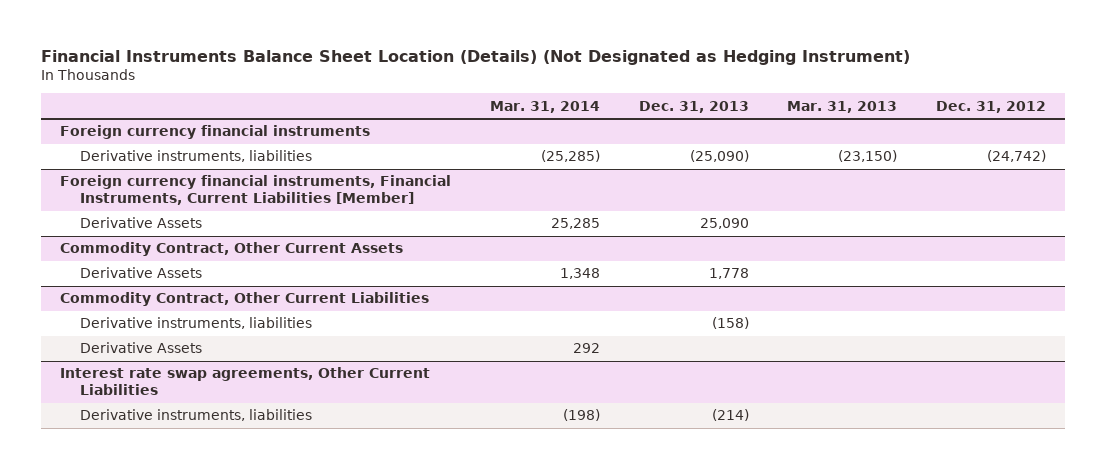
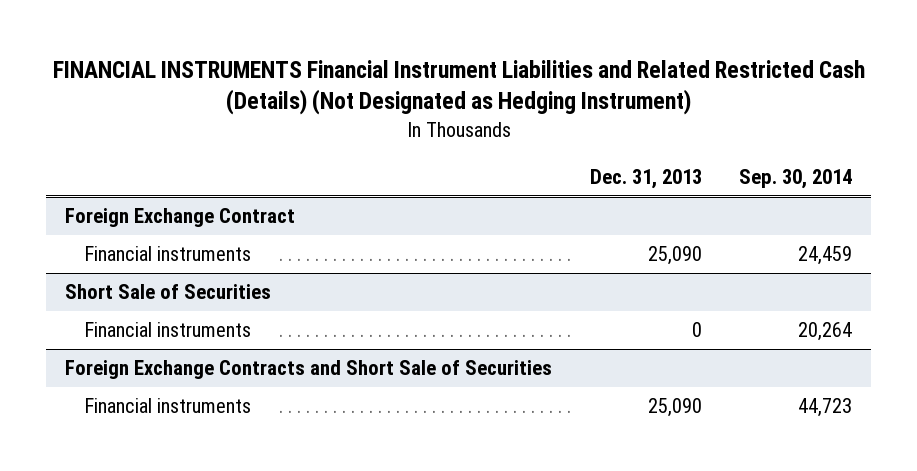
- Financial Instruments Balance Sheet Location (Details) (Not Designated as Hedging Instrument)
+ FINANCIAL INSTRUMENTS Financial Instrument Liabilities and Related Restricted Cash (Details) (Not Designated as Hedging Instrument)
- | Mar. 31, 2014 | Dec. 31, 2013 | Mar. 31, 2013 | Dec. 31, 2012
+ | Dec. 31, 2013 | Sep. 30, 2014
- Foreign currency financial instruments
- Derivative instruments, liabilities | (25,285) | (25,090) | (23,150) | (24,742)
- Foreign currency financial instruments, Financial Instruments, Current Liabilities [Member]
- Derivative Assets | 25,285 | 25,090 | |
- Commodity Contract, Other Current Assets
- Derivative Assets | 1,348 | 1,778 | |
- Commodity Contract, Other Current Liabilities
- Derivative instruments, liabilities | | (158) | |
- Derivative Assets | 292 | | |
- Interest rate swap agreements, Other Current Liabilities
- Derivative instruments, liabilities | (198) | (214) | |
+ Foreign Exchange Contract
+ Financial instruments | 25,090 | 24,459
+ Short Sale of Securities
+ Financial instruments | 0 | 20,264
+ Foreign Exchange Contracts and Short Sale of Securities
+ Financial instruments | 25,090 | 44,723

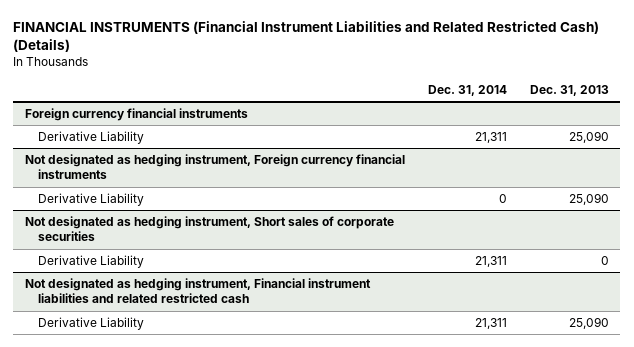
- FINANCIAL INSTRUMENTS Financial Instrument Liabilities and Related Restricted Cash (Details) (Not Designated as Hedging Instrument)
+ FINANCIAL INSTRUMENTS (Financial Instrument Liabilities and Related Restricted Cash) (Details)
- | Dec. 31, 2013 | Sep. 30, 2014
+ | Dec. 31, 2014 | Dec. 31, 2013
- Foreign Exchange Contract
- Financial instruments | 25,090 | 24,459
- Short Sale of Securities
- Financial instruments | 0 | 20,264
- Foreign Exchange Contracts and Short Sale of Securities
- Financial instruments | 25,090 | 44,723
+ Foreign currency financial instruments
+ Derivative Liability | 21,311 | 25,090
+ Not designated as hedging instrument, Foreign currency financial instruments
+ Derivative Liability | 0 | 25,090
+ Not designated as hedging instrument, Short sales of corporate securities
+ Derivative Liability | 21,311 | 0
+ Not designated as hedging instrument, Financial instrument liabilities and related restricted cash
+ Derivative Liability | 21,311 | 25,090

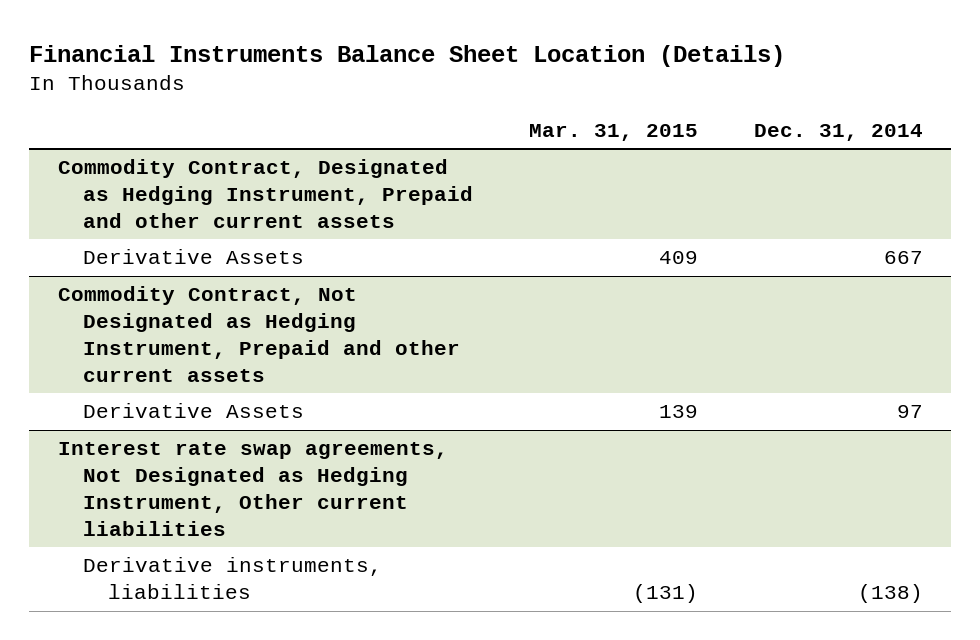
- FINANCIAL INSTRUMENTS (Financial Instrument Liabilities and Related Restricted Cash) (Details)
+ Financial Instruments Balance Sheet Location (Details)
- | Dec. 31, 2014 | Dec. 31, 2013
+ | Mar. 31, 2015 | Dec. 31, 2014
- Foreign currency financial instruments
- Derivative Liability | 21,311 | 25,090
- Not designated as hedging instrument, Foreign currency financial instruments
- Derivative Liability | 0 | 25,090
- Not designated as hedging instrument, Short sales of corporate securities
- Derivative Liability | 21,311 | 0
- Not designated as hedging instrument, Financial instrument liabilities and related restricted cash
- Derivative Liability | 21,311 | 25,090
+ Commodity Contract, Designated as Hedging Instrument, Prepaid and other current assets
+ Derivative Assets | 409 | 667
+ Commodity Contract, Not Designated as Hedging Instrument, Prepaid and other current assets
+ Derivative Assets | 139 | 97
+ Interest rate swap agreements, Not Designated as Hedging Instrument, Other current liabilities
+ Derivative instruments, liabilities | (131) | (138)

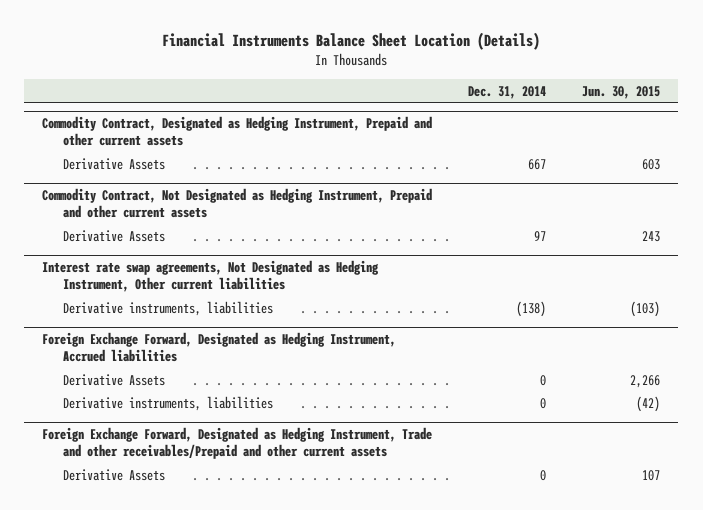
- | Mar. 31, 2015 | Dec. 31, 2014
+ | Dec. 31, 2014 | Jun. 30, 2015
+ Foreign Exchange Forward, Designated as Hedging Instrument, Accrued liabilities
+ Derivative Assets | 0 | 2,266
+ Derivative instruments, liabilities | 0 | (42)
+ Foreign Exchange Forward, Designated as Hedging Instrument, Trade and other receivables/Prepaid and other current assets
+ Derivative Assets | 0 | 107

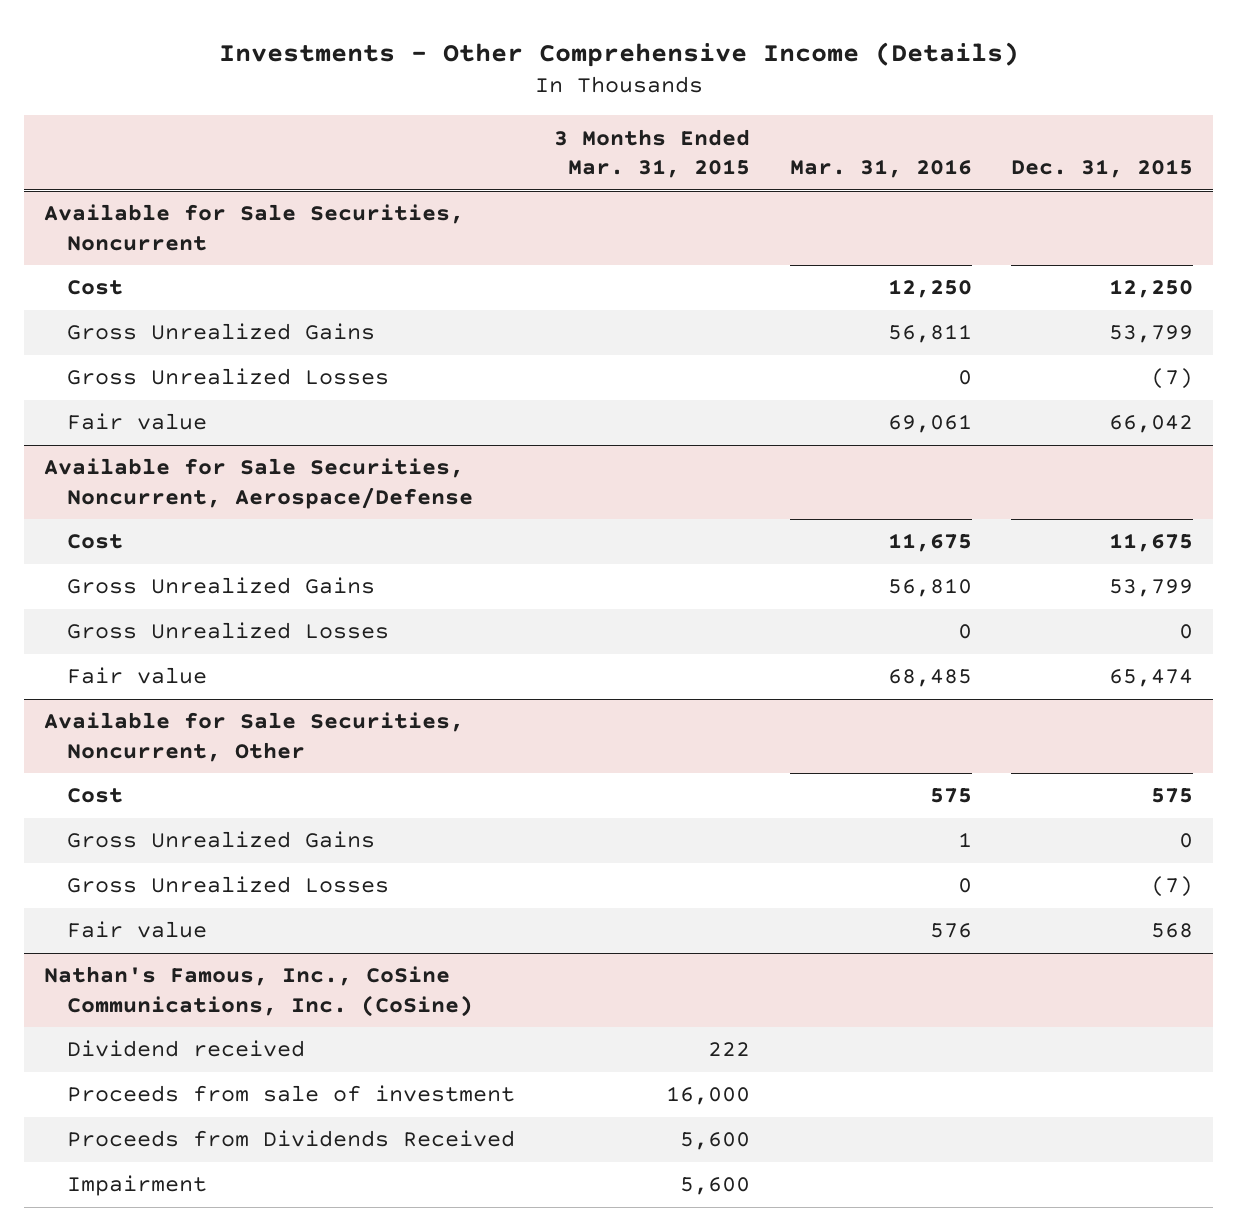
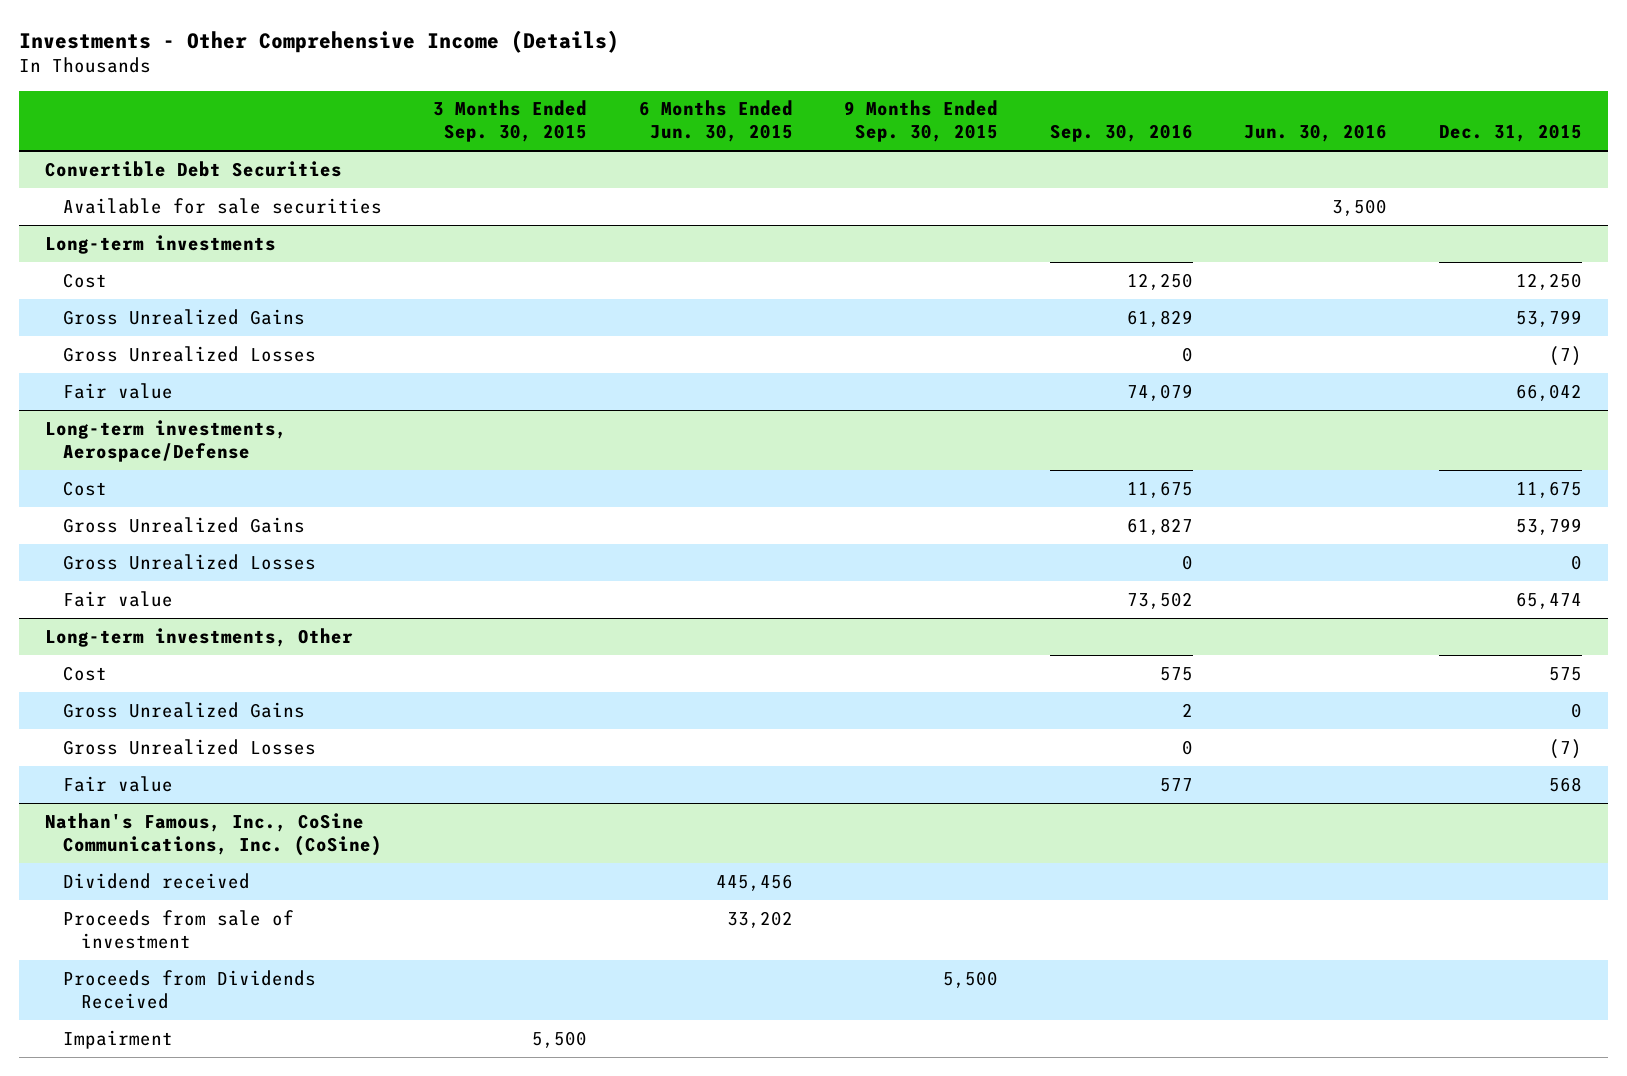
- | 3 Months Ended Mar. 31, 2015 | Mar. 31, 2016 | Dec. 31, 2015
+ | 3 Months Ended Sep. 30, 2015 | 6 Months Ended Jun. 30, 2015 | 9 Months Ended Sep. 30, 2015 | Sep. 30, 2016 | Jun. 30, 2016 | Dec. 31, 2015
- Available for Sale Securities, Noncurrent
+ Convertible Debt Securities
+ Available for sale securities | | | | | 3,500 |
+ Long-term investments
- Available for Sale Securities, Noncurrent, Aerospace/Defense
+ Long-term investments, Aerospace/Defense
- Available for Sale Securities, Noncurrent, Other
+ Long-term investments, Other

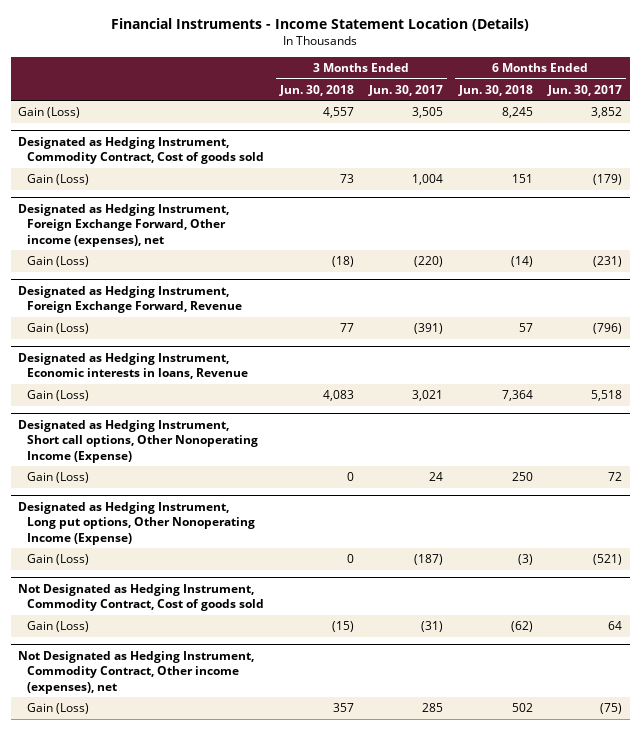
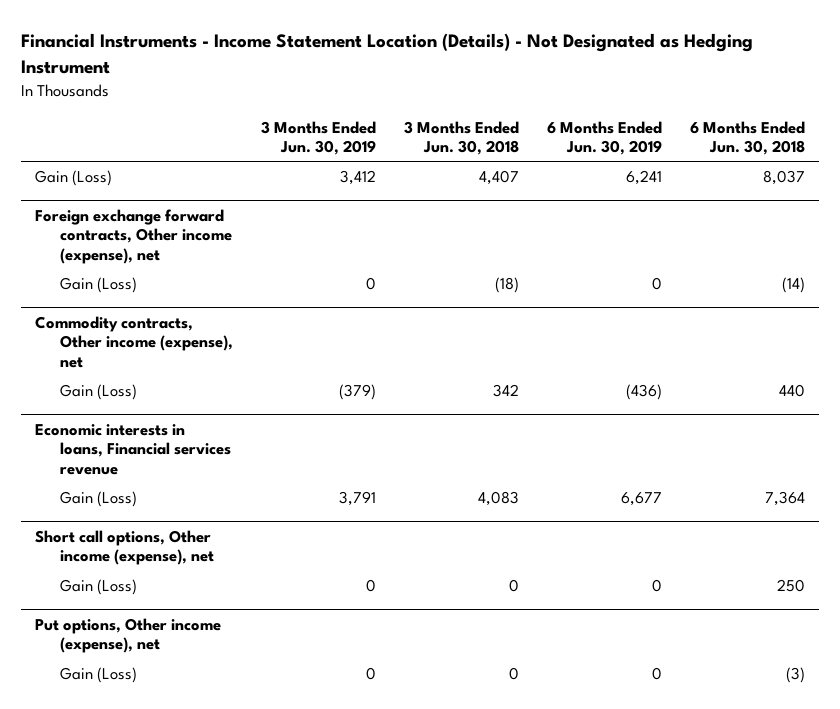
- Financial Instruments - Income Statement Location (Details)
+ Financial Instruments - Income Statement Location (Details) - Not Designated as Hedging Instrument
- | 3 Months Ended Jun. 30, 2018 | 3 Months Ended Jun. 30, 2017 | 6 Months Ended Jun. 30, 2018 | 6 Months Ended Jun. 30, 2017
+ | 3 Months Ended Jun. 30, 2019 | 3 Months Ended Jun. 30, 2018 | 6 Months Ended Jun. 30, 2019 | 6 Months Ended Jun. 30, 2018
- Gain (Loss) | 4,557 | 3,505 | 8,245 | 3,852
- Designated as Hedging Instrument, Commodity Contract, Cost of goods sold
- Gain (Loss) | 73 | 1,004 | 151 | (179)
- Designated as Hedging Instrument, Foreign Exchange Forward, Other income (expenses), net
+ Gain (Loss) | 3,412 | 4,407 | 6,241 | 8,037
+ Foreign exchange forward contracts, Other income (expense), net
- Designated as Hedging Instrument, Foreign Exchange Forward, Revenue
- Gain (Loss) | 77 | (391) | 57 | (796)
- Designated as Hedging Instrument, Economic interests in loans, Revenue
+ Commodity contracts, Other income (expense), net
+ Gain (Loss) | (379) | 342 | (436) | 440
+ Economic interests in loans, Financial services revenue
- Designated as Hedging Instrument, Short call options, Other Nonoperating Income (Expense)
+ Short call options, Other income (expense), net
- Designated as Hedging Instrument, Long put options, Other Nonoperating Income (Expense)
+ Put options, Other income (expense), net
- Not Designated as Hedging Instrument, Commodity Contract, Cost of goods sold
- Gain (Loss) | (15) | (31) | (62) | 64
- Not Designated as Hedging Instrument, Commodity Contract, Other income (expenses), net
- Gain (Loss) | 357 | 285 | 502 | (75)

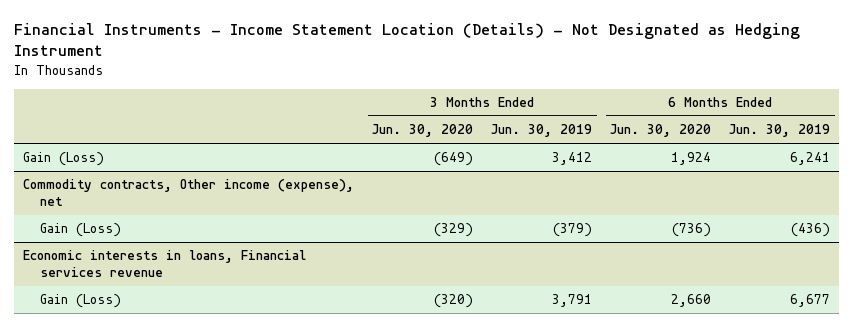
- | 3 Months Ended Jun. 30, 2019 | 3 Months Ended Jun. 30, 2018 | 6 Months Ended Jun. 30, 2019 | 6 Months Ended Jun. 30, 2018
+ | 3 Months Ended Jun. 30, 2020 | 3 Months Ended Jun. 30, 2019 | 6 Months Ended Jun. 30, 2020 | 6 Months Ended Jun. 30, 2019
- Foreign exchange forward contracts, Other income (expense), net
- Gain (Loss) | 0 | (18) | 0 | (14)
- Short call options, Other income (expense), net
- Gain (Loss) | 0 | 0 | 0 | 250
- Put options, Other income (expense), net
- Gain (Loss) | 0 | 0 | 0 | (3)

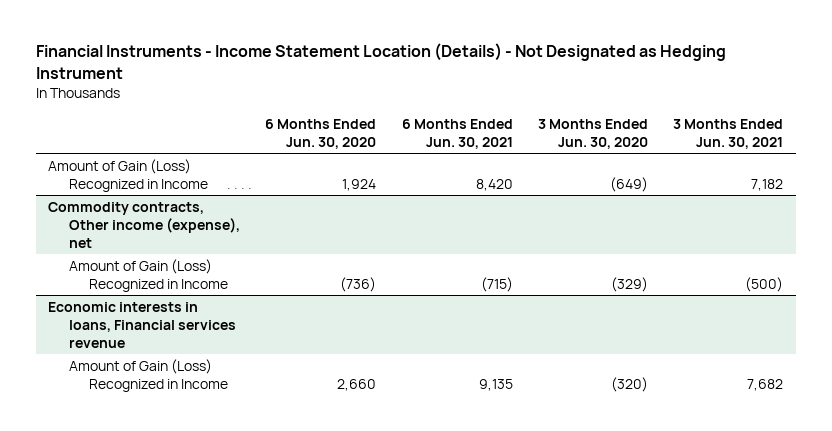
- | 3 Months Ended Jun. 30, 2020 | 3 Months Ended Jun. 30, 2019 | 6 Months Ended Jun. 30, 2020 | 6 Months Ended Jun. 30, 2019
+ | 6 Months Ended Jun. 30, 2020 | 6 Months Ended Jun. 30, 2021 | 3 Months Ended Jun. 30, 2020 | 3 Months Ended Jun. 30, 2021
- Gain (Loss) | (649) | 3,412 | 1,924 | 6,241
+ Amount of Gain (Loss) Recognized in Income | 1,924 | 8,420 | (649) | 7,182
@ Commodity contracts, Other income (expense), net
- Gain (Loss) | (329) | (379) | (736) | (436)
+ Amount of Gain (Loss) Recognized in Income | (736) | (715) | (329) | (500)
@ Economic interests in loans, Financial services revenue
- Gain (Loss) | (320) | 3,791 | 2,660 | 6,677
+ Amount of Gain (Loss) Recognized in Income | 2,660 | 9,135 | (320) | 7,682

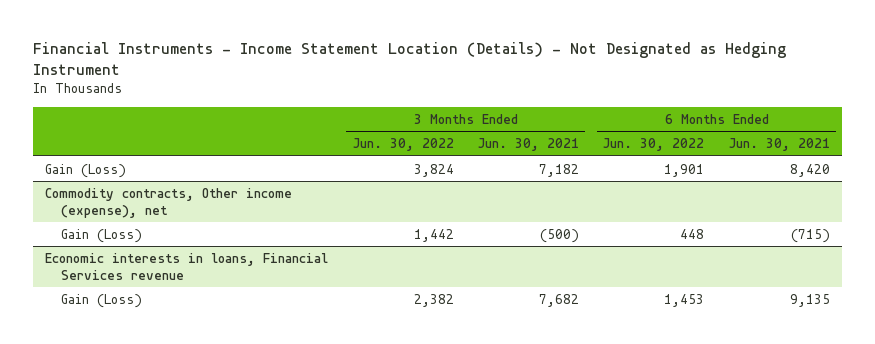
- | 6 Months Ended Jun. 30, 2020 | 6 Months Ended Jun. 30, 2021 | 3 Months Ended Jun. 30, 2020 | 3 Months Ended Jun. 30, 2021
+ | 3 Months Ended Jun. 30, 2022 | 3 Months Ended Jun. 30, 2021 | 6 Months Ended Jun. 30, 2022 | 6 Months Ended Jun. 30, 2021
- Amount of Gain (Loss) Recognized in Income | 1,924 | 8,420 | (649) | 7,182
+ Gain (Loss) | 3,824 | 7,182 | 1,901 | 8,420
@ Commodity contracts, Other income (expense), net
- Amount of Gain (Loss) Recognized in Income | (736) | (715) | (329) | (500)
- Economic interests in loans, Financial services revenue
- Amount of Gain (Loss) Recognized in Income | 2,660 | 9,135 | (320) | 7,682
@ Commodity contracts, Other income (expense), net
+ Gain (Loss) | 1,442 | (500) | 448 | (715)
+ Economic interests in loans, Financial Services revenue
+ Gain (Loss) | 2,382 | 7,682 | 1,453 | 9,135

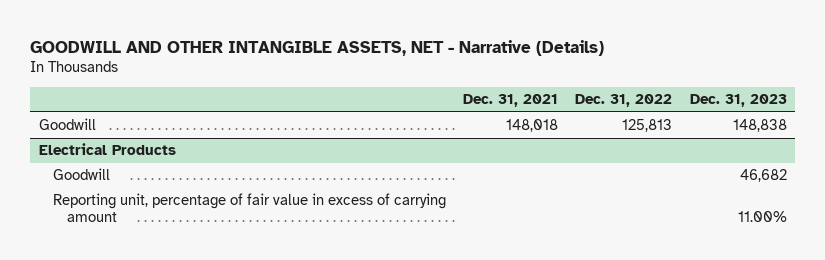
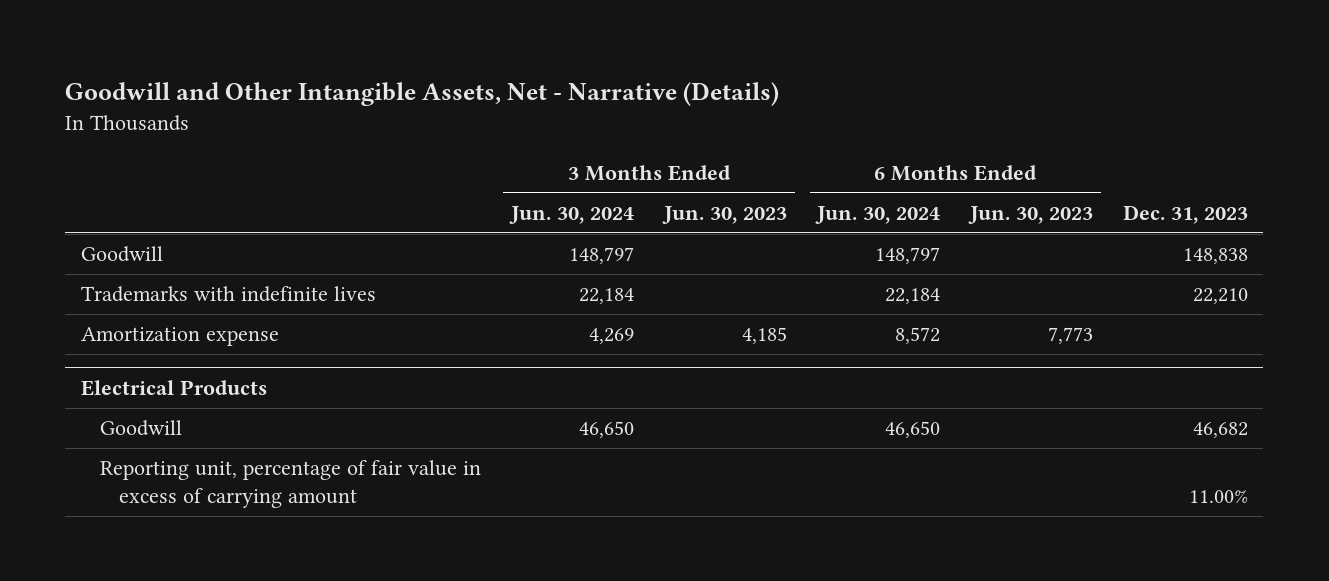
- GOODWILL AND OTHER INTANGIBLE ASSETS, NET - Narrative (Details)
+ Goodwill and Other Intangible Assets, Net - Narrative (Details)
- | Dec. 31, 2021 | Dec. 31, 2022 | Dec. 31, 2023
+ | 3 Months Ended Jun. 30, 2024 | 3 Months Ended Jun. 30, 2023 | 6 Months Ended Jun. 30, 2024 | 6 Months Ended Jun. 30, 2023 | Dec. 31, 2023
+ Trademarks with indefinite lives | 22,184 | | 22,184 | | 22,210
+ Amortization expense | 4,269 | 4,185 | 8,572 | 7,773 |

